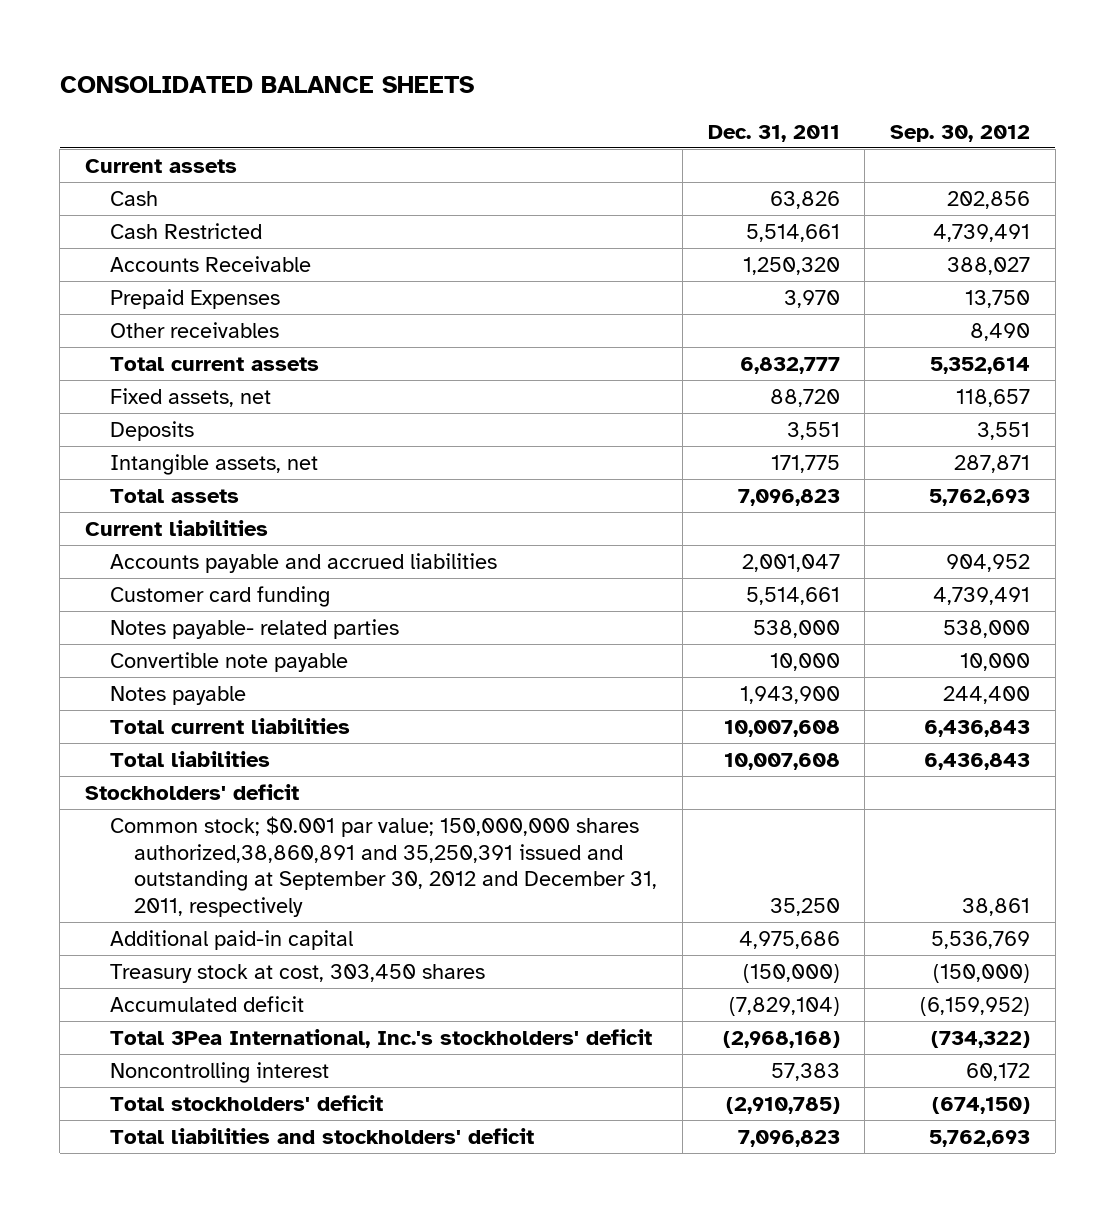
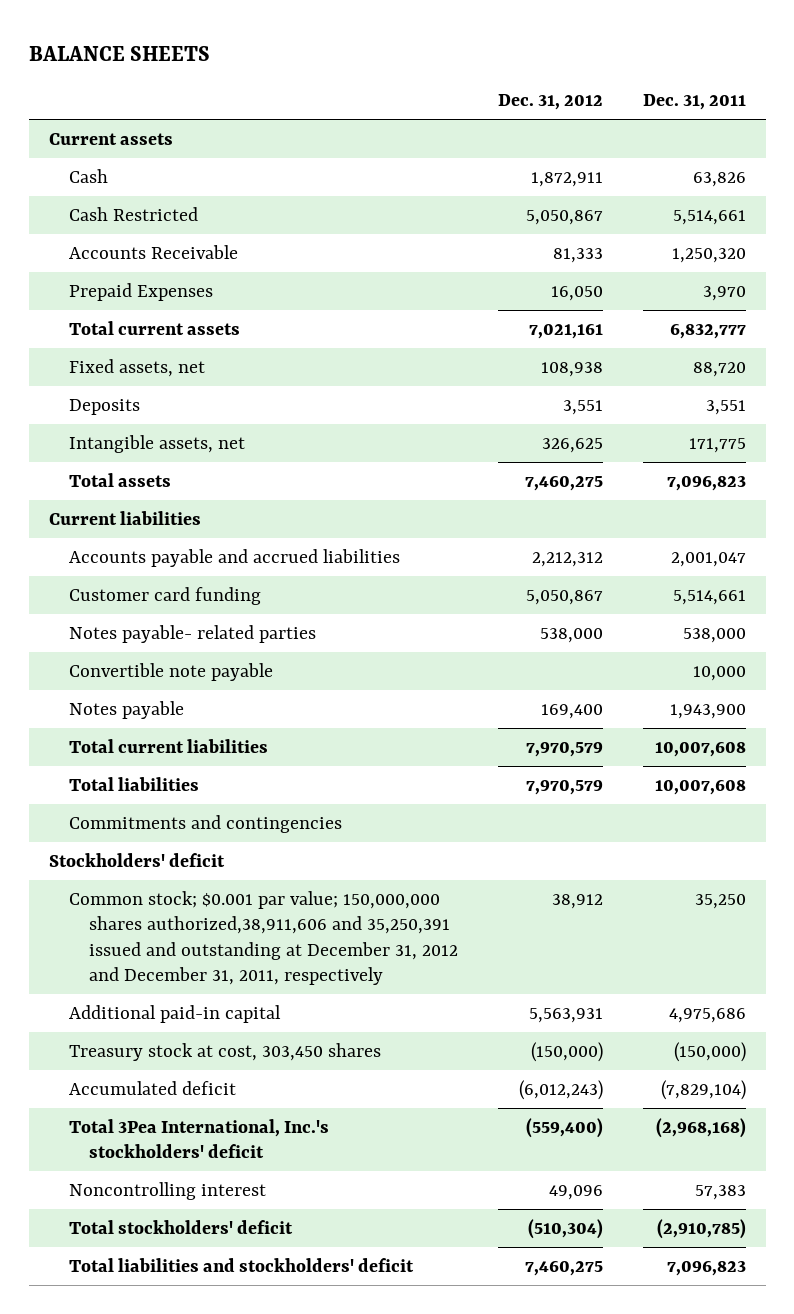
- CONSOLIDATED BALANCE SHEETS
+ BALANCE SHEETS
- | Dec. 31, 2011 | Sep. 30, 2012
+ | Dec. 31, 2012 | Dec. 31, 2011
- Other receivables | | 8,490
+ Commitments and contingencies
- Common stock; $0.001 par value; 150,000,000 shares authorized,38,860,891 and 35,250,391 issued and outstanding at September 30, 2012 and December 31, 2011, respectively | 35,250 | 38,861
+ Common stock; $0.001 par value; 150,000,000 shares authorized,38,911,606 and 35,250,391 issued and outstanding at December 31, 2012 and December 31, 2011, respectively | 38,912 | 35,250

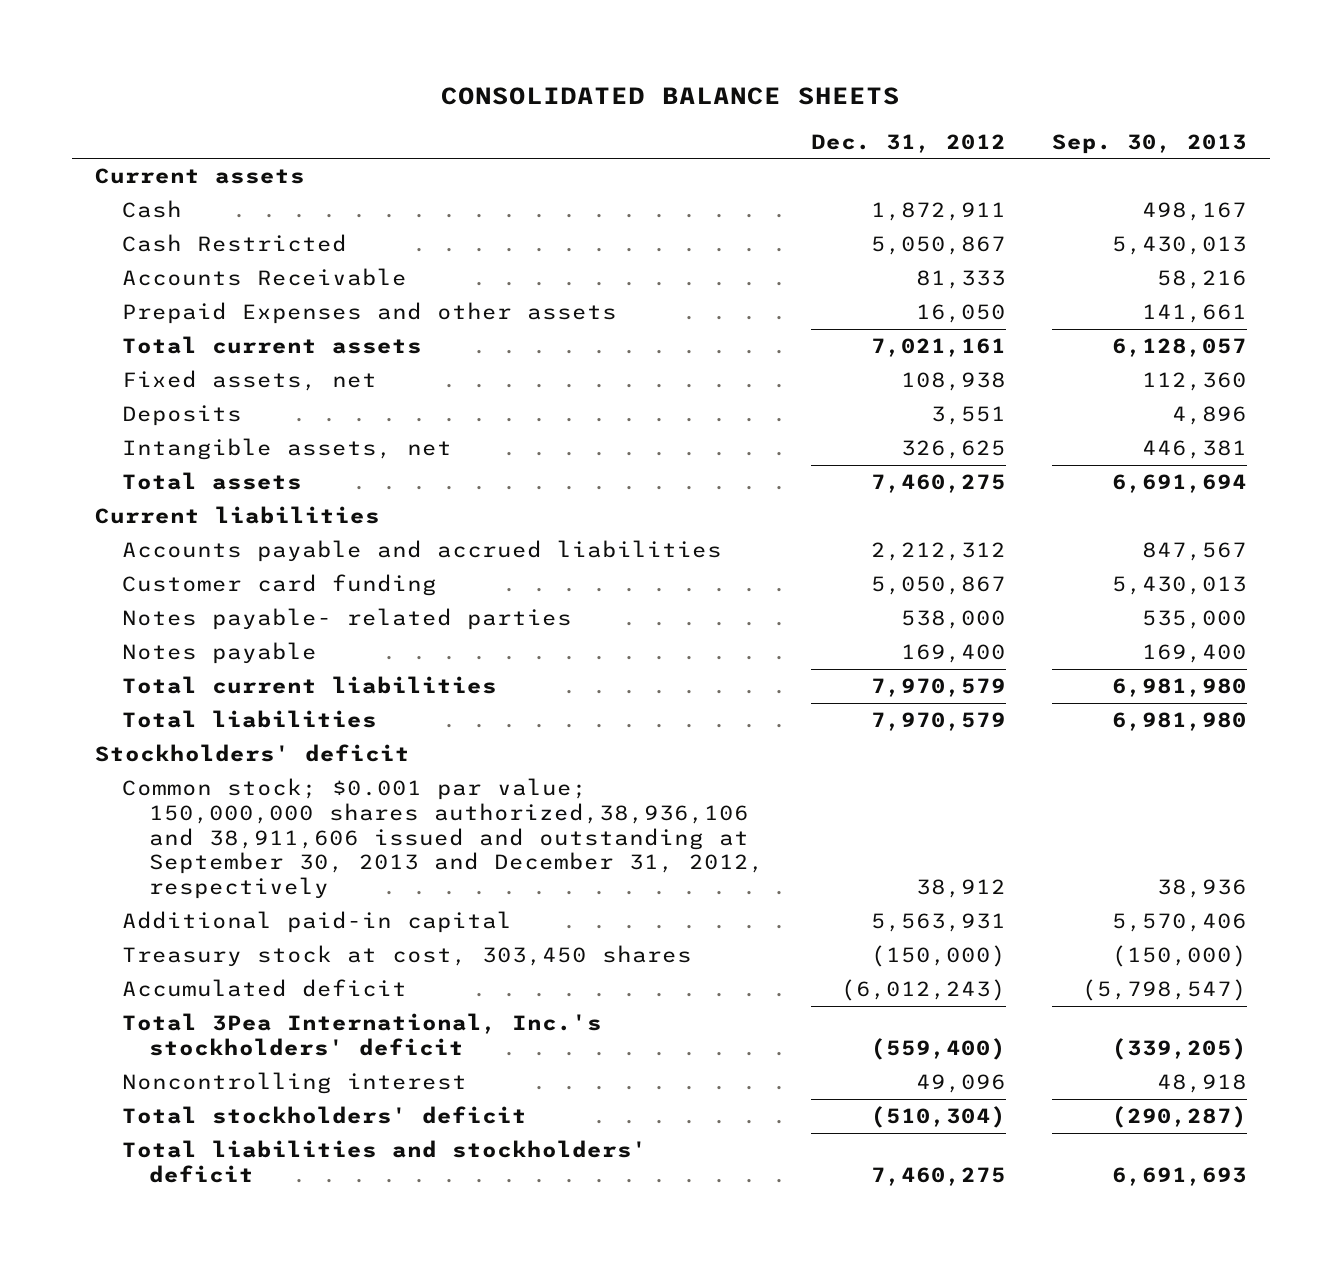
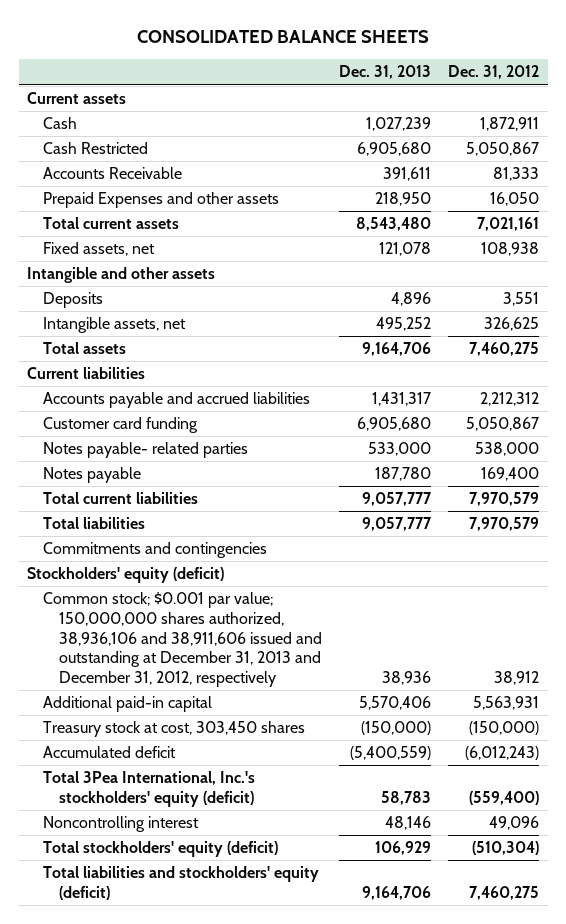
- | Dec. 31, 2012 | Sep. 30, 2013
+ | Dec. 31, 2013 | Dec. 31, 2012
+ Intangible and other assets
- Stockholders' deficit
- Common stock; $0.001 par value; 150,000,000 shares authorized,38,936,106 and 38,911,606 issued and outstanding at September 30, 2013 and December 31, 2012, respectively | 38,912 | 38,936
+ Commitments and contingencies
+ Stockholders' equity (deficit)
+ Common stock; $0.001 par value; 150,000,000 shares authorized, 38,936,106 and 38,911,606 issued and outstanding at December 31, 2013 and December 31, 2012, respectively | 38,936 | 38,912
- Total 3Pea International, Inc.'s stockholders' deficit | (559,400) | (339,205)
+ Total 3Pea International, Inc.'s stockholders' equity (deficit) | 58,783 | (559,400)
- Total stockholders' deficit | (510,304) | (290,287)
- Total liabilities and stockholders' deficit | 7,460,275 | 6,691,693
+ Total stockholders' equity (deficit) | 106,929 | (510,304)
+ Total liabilities and stockholders' equity (deficit) | 9,164,706 | 7,460,275

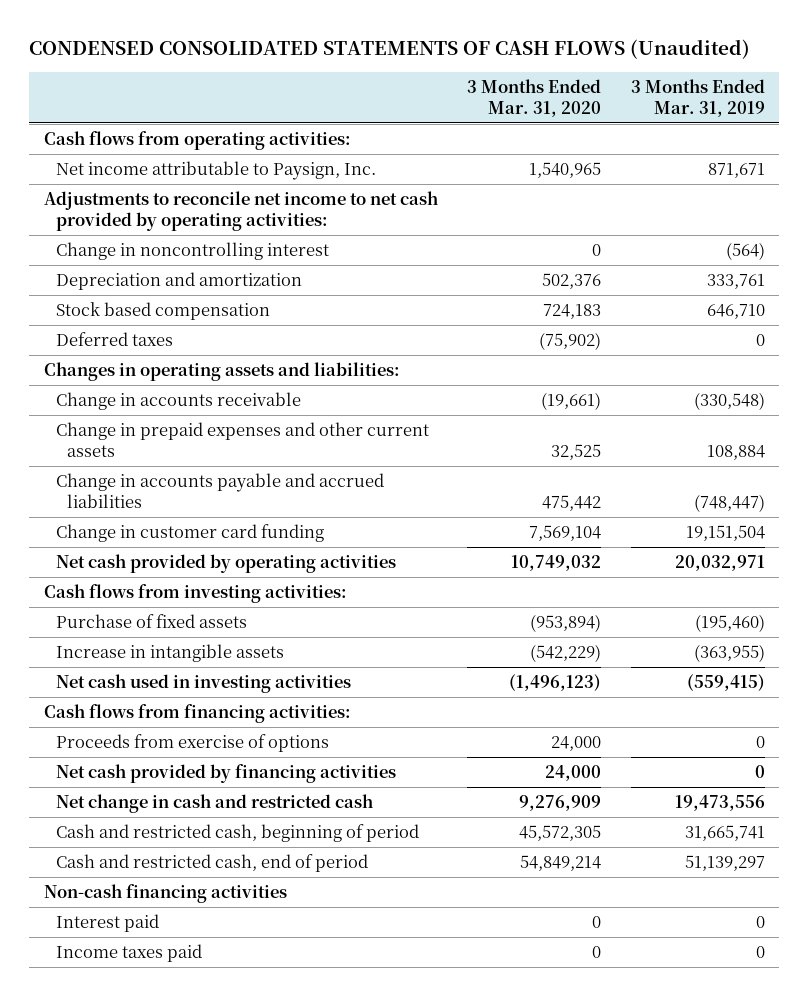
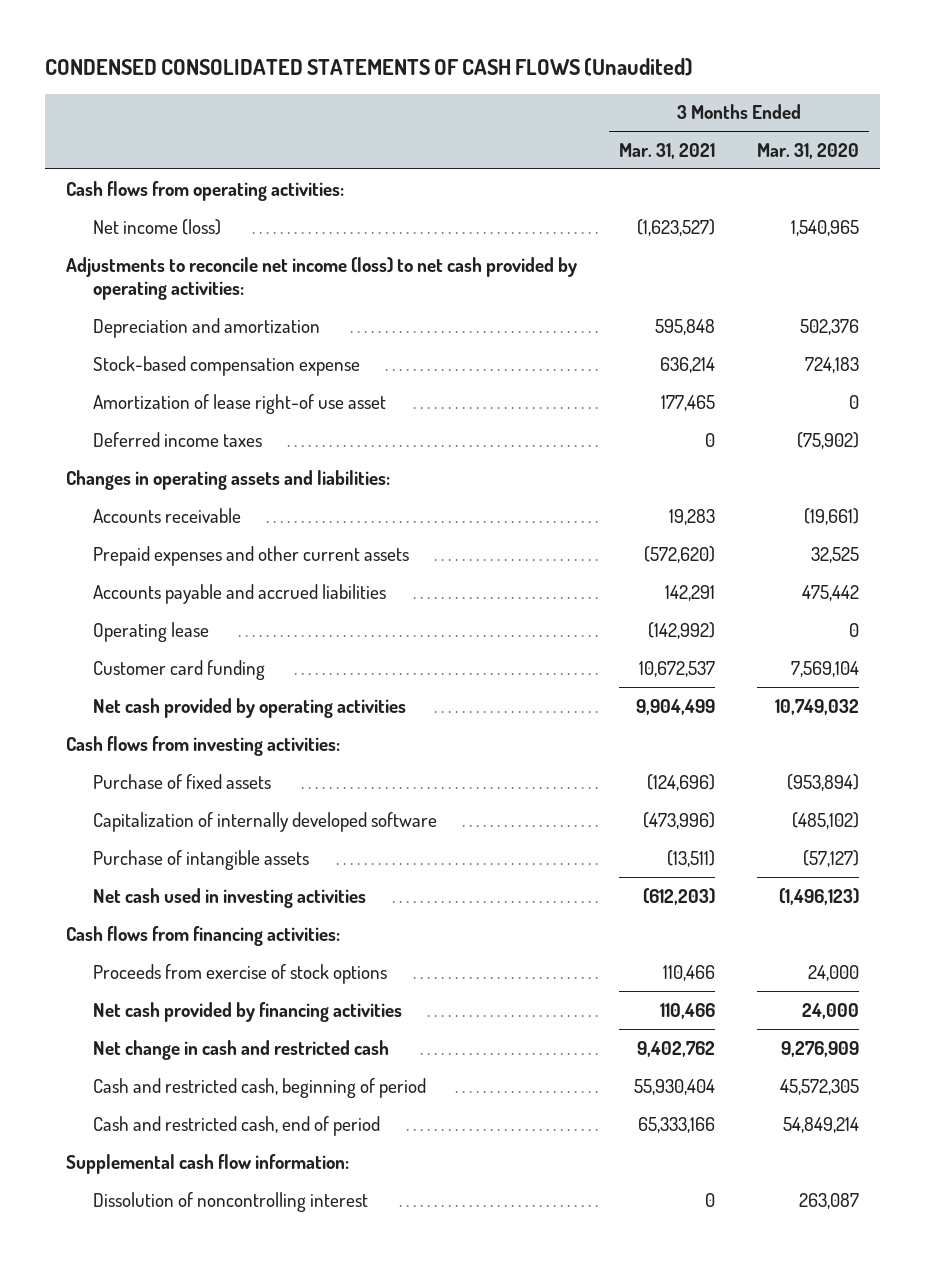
- | 3 Months Ended Mar. 31, 2020 | 3 Months Ended Mar. 31, 2019
+ | 3 Months Ended Mar. 31, 2021 | 3 Months Ended Mar. 31, 2020
- Net income attributable to Paysign, Inc. | 1,540,965 | 871,671
- Adjustments to reconcile net income to net cash provided by operating activities:
- Change in noncontrolling interest | 0 | (564)
+ Net income (loss) | (1,623,527) | 1,540,965
+ Adjustments to reconcile net income (loss) to net cash provided by operating activities:
- Stock based compensation | 724,183 | 646,710
- Deferred taxes | (75,902) | 0
+ Stock-based compensation expense | 636,214 | 724,183
+ Amortization of lease right-of use asset | 177,465 | 0
+ Deferred income taxes | 0 | (75,902)
- Change in accounts receivable | (19,661) | (330,548)
- Change in prepaid expenses and other current assets | 32,525 | 108,884
- Change in accounts payable and accrued liabilities | 475,442 | (748,447)
- Change in customer card funding | 7,569,104 | 19,151,504
+ Accounts receivable | 19,283 | (19,661)
+ Prepaid expenses and other current assets | (572,620) | 32,525
+ Accounts payable and accrued liabilities | 142,291 | 475,442
+ Operating lease | (142,992) | 0
+ Customer card funding | 10,672,537 | 7,569,104
- Increase in intangible assets | (542,229) | (363,955)
+ Capitalization of internally developed software | (473,996) | (485,102)
+ Purchase of intangible assets | (13,511) | (57,127)
- Proceeds from exercise of options | 24,000 | 0
+ Proceeds from exercise of stock options | 110,466 | 24,000
- Non-cash financing activities
- Interest paid | 0 | 0
- Income taxes paid | 0 | 0
+ Supplemental cash flow information:
+ Dissolution of noncontrolling interest | 0 | 263,087

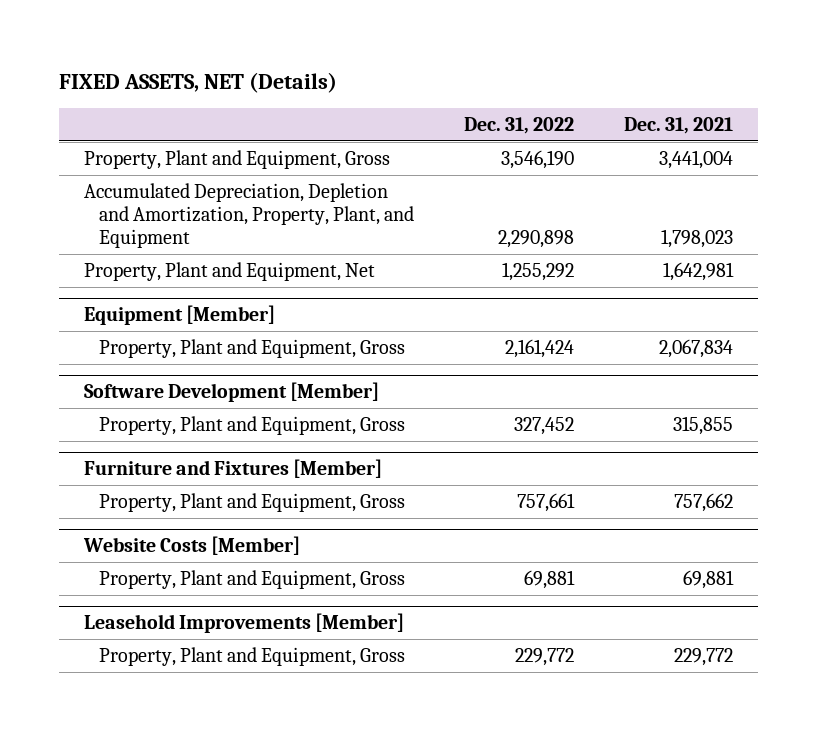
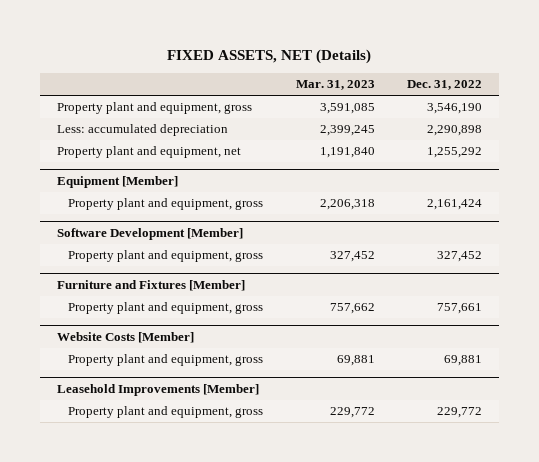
- | Dec. 31, 2022 | Dec. 31, 2021
+ | Mar. 31, 2023 | Dec. 31, 2022
- Property, Plant and Equipment, Gross | 3,546,190 | 3,441,004
- Accumulated Depreciation, Depletion and Amortization, Property, Plant, and Equipment | 2,290,898 | 1,798,023
- Property, Plant and Equipment, Net | 1,255,292 | 1,642,981
+ Property plant and equipment, gross | 3,591,085 | 3,546,190
+ Less: accumulated depreciation | 2,399,245 | 2,290,898
+ Property plant and equipment, net | 1,191,840 | 1,255,292
@ Equipment [Member]
- Property, Plant and Equipment, Gross | 2,161,424 | 2,067,834
+ Property plant and equipment, gross | 2,206,318 | 2,161,424
@ Software Development [Member]
- Property, Plant and Equipment, Gross | 327,452 | 315,855
+ Property plant and equipment, gross | 327,452 | 327,452
@ Furniture and Fixtures [Member]
- Property, Plant and Equipment, Gross | 757,661 | 757,662
+ Property plant and equipment, gross | 757,662 | 757,661
@ Website Costs [Member]
- Property, Plant and Equipment, Gross | 69,881 | 69,881
+ Property plant and equipment, gross | 69,881 | 69,881
@ Leasehold Improvements [Member]
- Property, Plant and Equipment, Gross | 229,772 | 229,772
+ Property plant and equipment, gross | 229,772 | 229,772

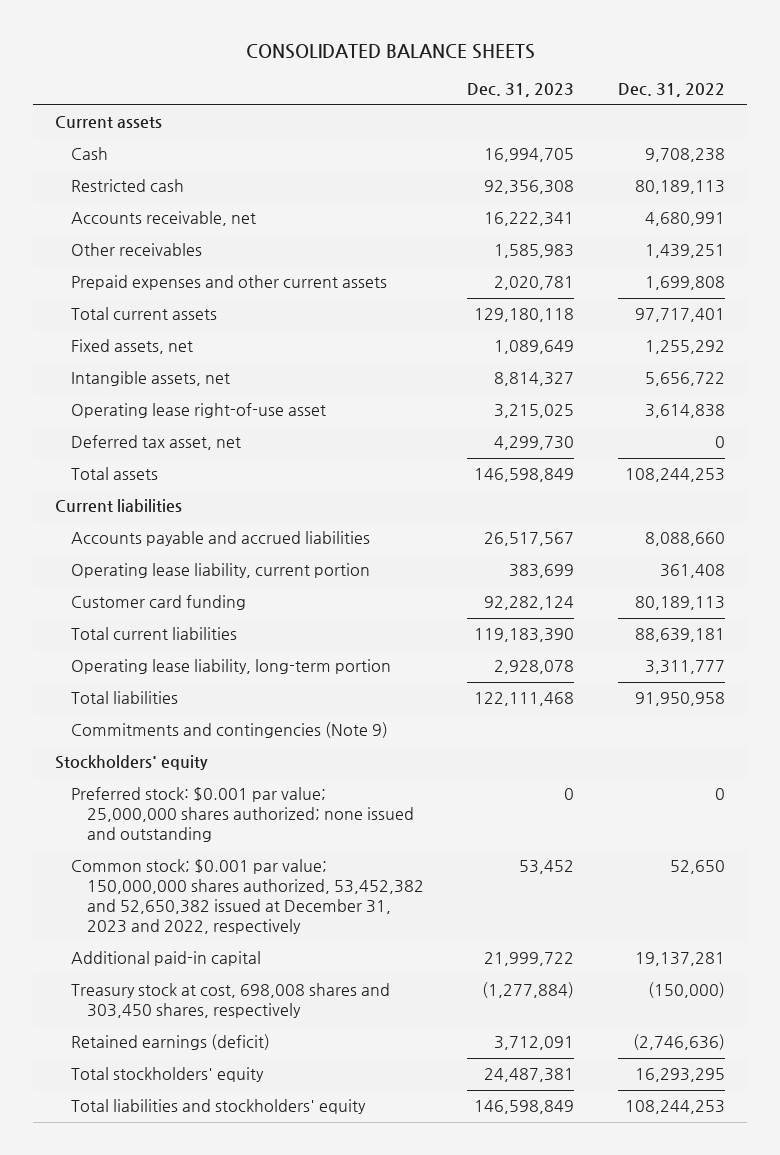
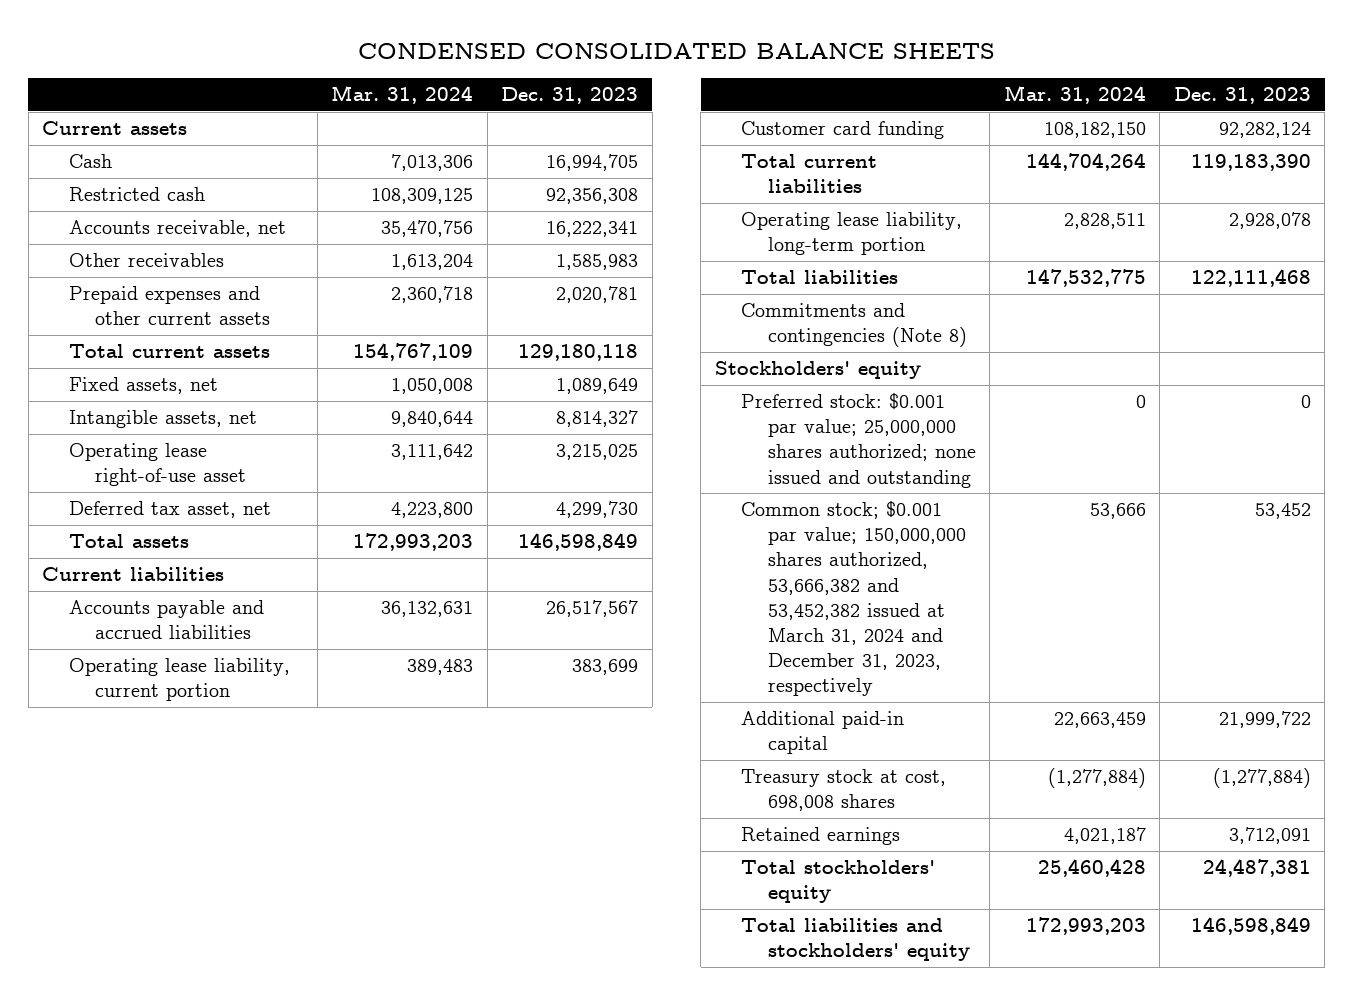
- CONSOLIDATED BALANCE SHEETS
+ CONDENSED CONSOLIDATED BALANCE SHEETS
- | Dec. 31, 2023 | Dec. 31, 2022
+ | Mar. 31, 2024 | Dec. 31, 2023
- Commitments and contingencies (Note 9)
+ Commitments and contingencies (Note 8)
- Common stock; $0.001 par value; 150,000,000 shares authorized, 53,452,382 and 52,650,382 issued at December 31, 2023 and 2022, respectively | 53,452 | 52,650
+ Common stock; $0.001 par value; 150,000,000 shares authorized, 53,666,382 and 53,452,382 issued at March 31, 2024 and December 31, 2023, respectively | 53,666 | 53,452
- Treasury stock at cost, 698,008 shares and 303,450 shares, respectively | (1,277,884) | (150,000)
- Retained earnings (deficit) | 3,712,091 | (2,746,636)
+ Treasury stock at cost, 698,008 shares | (1,277,884) | (1,277,884)
+ Retained earnings | 4,021,187 | 3,712,091

